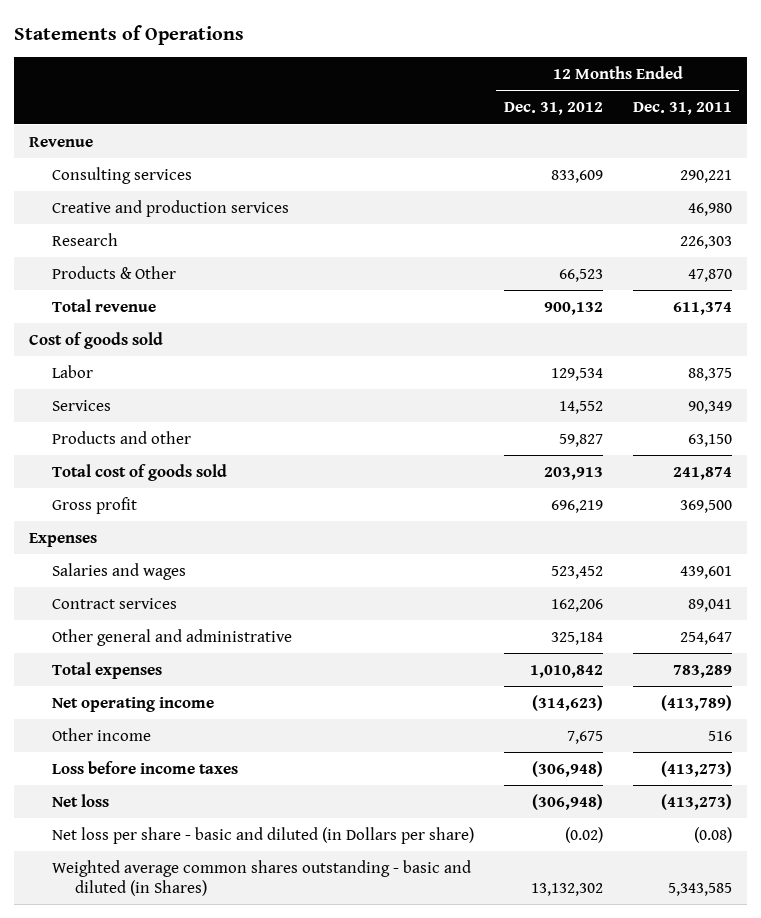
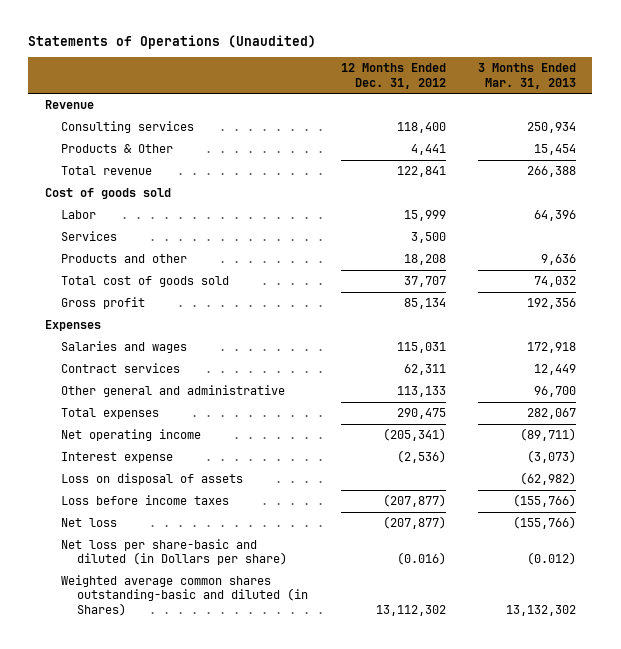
- Statements of Operations
+ Statements of Operations (Unaudited)
- | 12 Months Ended Dec. 31, 2012 | 12 Months Ended Dec. 31, 2011
+ | 12 Months Ended Dec. 31, 2012 | 3 Months Ended Mar. 31, 2013
- Consulting services | 833,609 | 290,221
- Creative and production services | | 46,980
- Research | | 226,303
- Products & Other | 66,523 | 47,870
- Total revenue | 900,132 | 611,374
+ Consulting services | 118,400 | 250,934
+ Products & Other | 4,441 | 15,454
+ Total revenue | 122,841 | 266,388
- Labor | 129,534 | 88,375
- Services | 14,552 | 90,349
- Products and other | 59,827 | 63,150
- Total cost of goods sold | 203,913 | 241,874
- Gross profit | 696,219 | 369,500
+ Labor | 15,999 | 64,396
+ Services | 3,500 |
+ Products and other | 18,208 | 9,636
+ Total cost of goods sold | 37,707 | 74,032
+ Gross profit | 85,134 | 192,356
- Salaries and wages | 523,452 | 439,601
- Contract services | 162,206 | 89,041
- Other general and administrative | 325,184 | 254,647
- Total expenses | 1,010,842 | 783,289
- Net operating income | (314,623) | (413,789)
- Other income | 7,675 | 516
- Loss before income taxes | (306,948) | (413,273)
- Net loss | (306,948) | (413,273)
- Net loss per share - basic and diluted (in Dollars per share) | (0.02) | (0.08)
- Weighted average common shares outstanding - basic and diluted (in Shares) | 13,132,302 | 5,343,585
+ Salaries and wages | 115,031 | 172,918
+ Contract services | 62,311 | 12,449
+ Other general and administrative | 113,133 | 96,700
+ Total expenses | 290,475 | 282,067
+ Net operating income | (205,341) | (89,711)
+ Interest expense | (2,536) | (3,073)
+ Loss on disposal of assets | | (62,982)
+ Loss before income taxes | (207,877) | (155,766)
+ Net loss | (207,877) | (155,766)
+ Net loss per share-basic and diluted (in Dollars per share) | (0.016) | (0.012)
+ Weighted average common shares outstanding-basic and diluted (in Shares) | 13,112,302 | 13,132,302

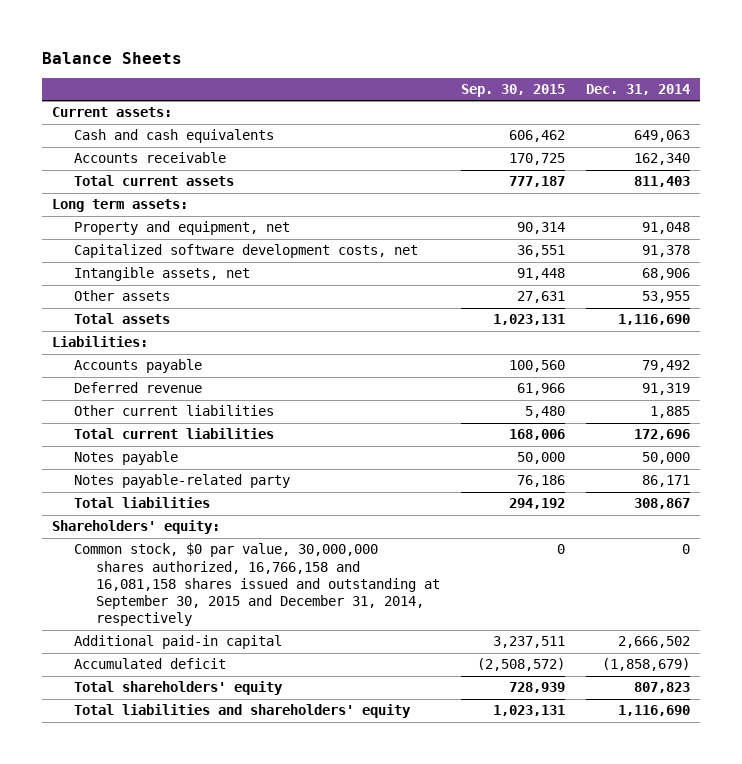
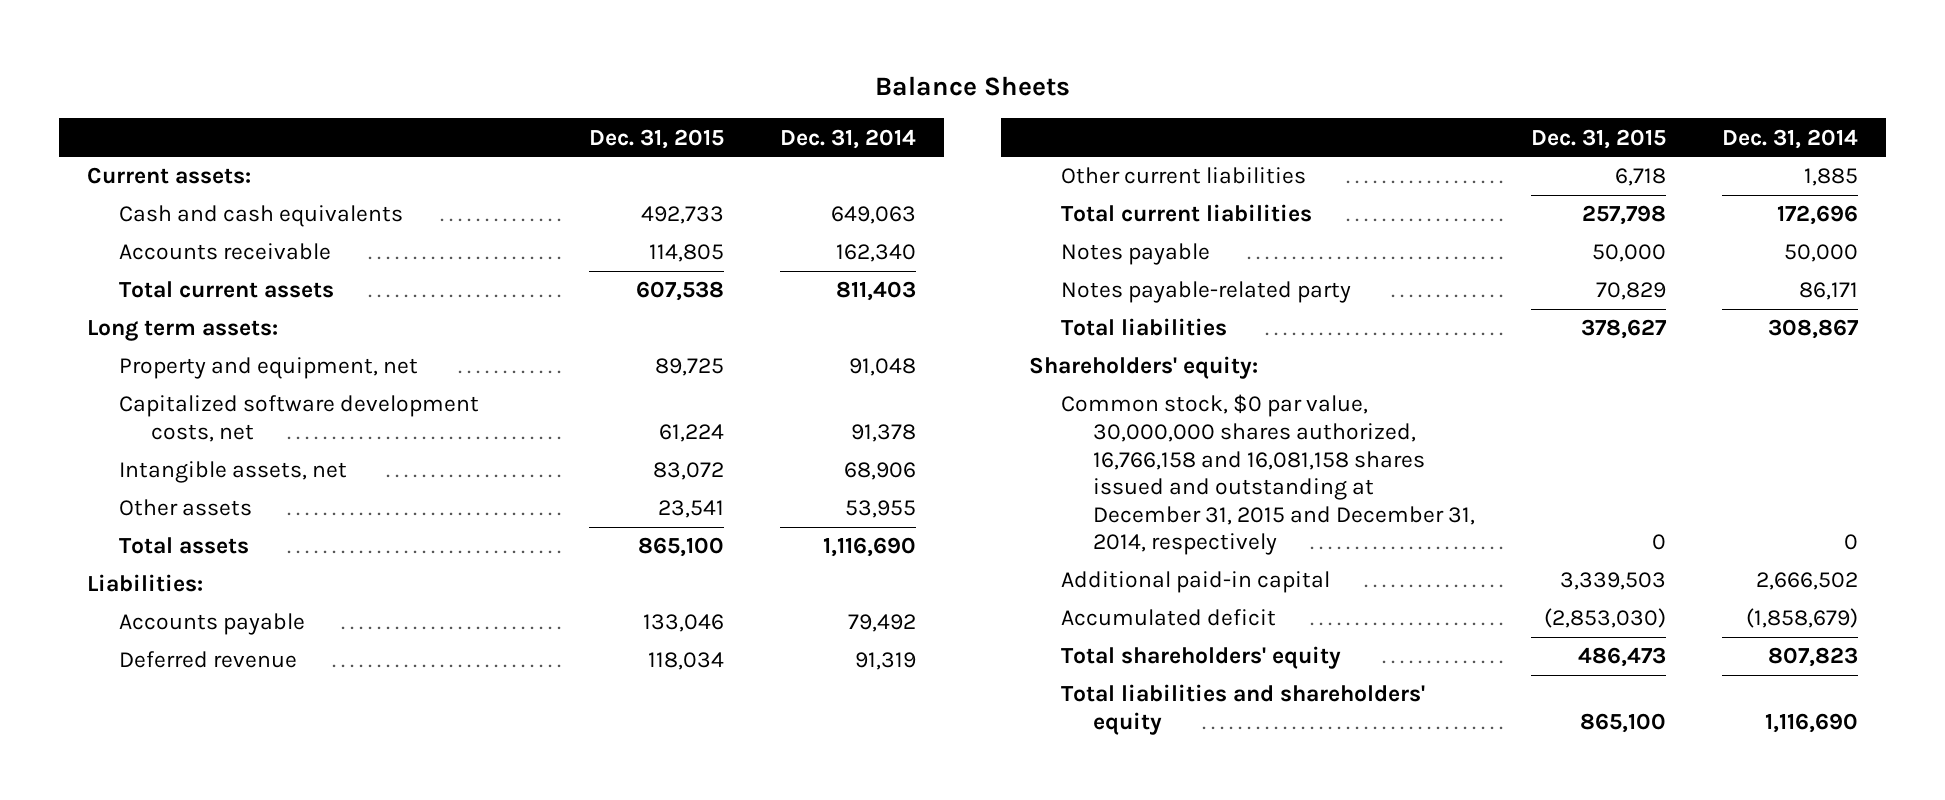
- | Sep. 30, 2015 | Dec. 31, 2014
+ | Dec. 31, 2015 | Dec. 31, 2014
- Common stock, $0 par value, 30,000,000 shares authorized, 16,766,158 and 16,081,158 shares issued and outstanding at September 30, 2015 and December 31, 2014, respectively | 0 | 0
+ Common stock, $0 par value, 30,000,000 shares authorized, 16,766,158 and 16,081,158 shares issued and outstanding at December 31, 2015 and December 31, 2014, respectively | 0 | 0

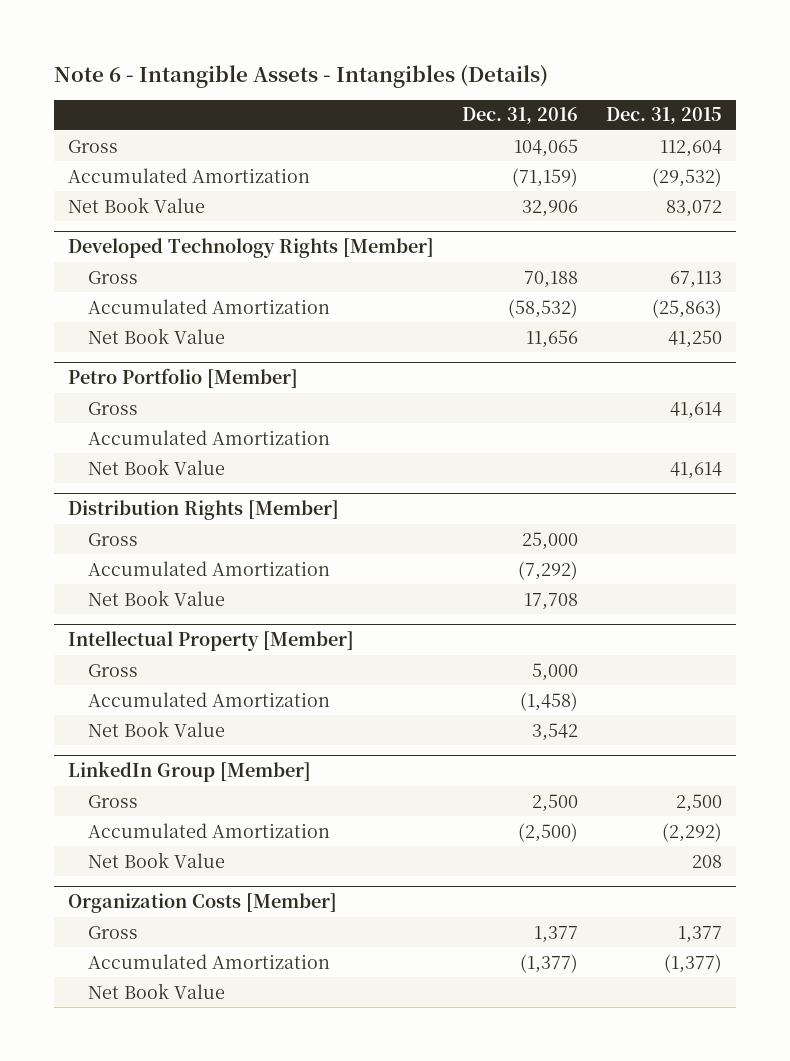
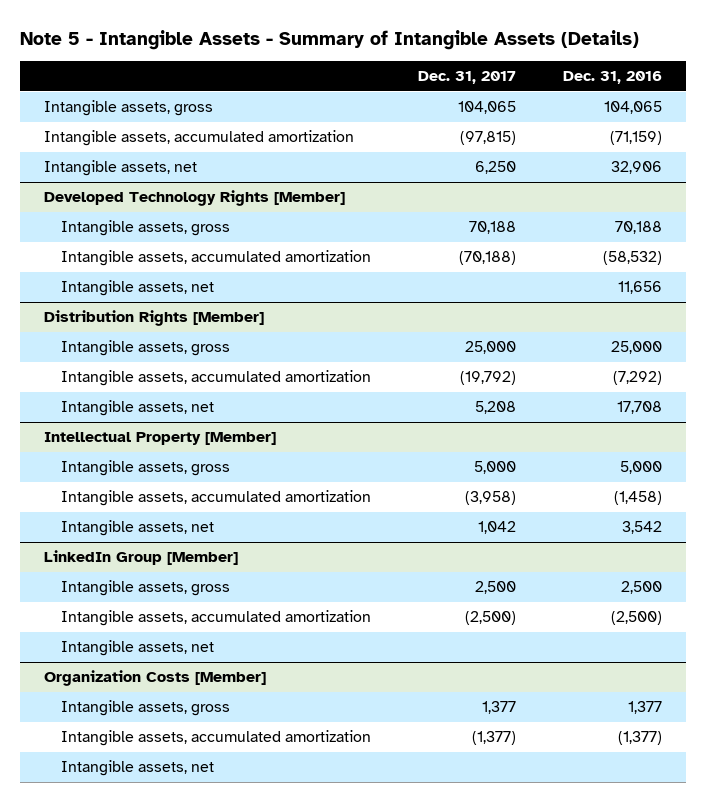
- Note 6 - Intangible Assets - Intangibles (Details)
+ Note 5 - Intangible Assets - Summary of Intangible Assets (Details)
- | Dec. 31, 2016 | Dec. 31, 2015
+ | Dec. 31, 2017 | Dec. 31, 2016
- Gross | 104,065 | 112,604
- Accumulated Amortization | (71,159) | (29,532)
- Net Book Value | 32,906 | 83,072
+ Intangible assets, gross | 104,065 | 104,065
+ Intangible assets, accumulated amortization | (97,815) | (71,159)
+ Intangible assets, net | 6,250 | 32,906
@ Developed Technology Rights [Member]
- Gross | 70,188 | 67,113
- Accumulated Amortization | (58,532) | (25,863)
- Net Book Value | 11,656 | 41,250
- Petro Portfolio [Member]
- Gross | | 41,614
- Accumulated Amortization
- Net Book Value | | 41,614
@ Developed Technology Rights [Member]
+ Intangible assets, gross | 70,188 | 70,188
+ Intangible assets, accumulated amortization | (70,188) | (58,532)
+ Intangible assets, net | | 11,656
@ Distribution Rights [Member]
- Gross | 25,000 |
- Accumulated Amortization | (7,292) |
- Net Book Value | 17,708 |
+ Intangible assets, gross | 25,000 | 25,000
+ Intangible assets, accumulated amortization | (19,792) | (7,292)
+ Intangible assets, net | 5,208 | 17,708
@ Intellectual Property [Member]
- Gross | 5,000 |
- Accumulated Amortization | (1,458) |
- Net Book Value | 3,542 |
+ Intangible assets, gross | 5,000 | 5,000
+ Intangible assets, accumulated amortization | (3,958) | (1,458)
+ Intangible assets, net | 1,042 | 3,542
@ LinkedIn Group [Member]
- Gross | 2,500 | 2,500
- Accumulated Amortization | (2,500) | (2,292)
- Net Book Value | | 208
+ Intangible assets, gross | 2,500 | 2,500
+ Intangible assets, accumulated amortization | (2,500) | (2,500)
+ Intangible assets, net
@ Organization Costs [Member]
- Gross | 1,377 | 1,377
- Accumulated Amortization | (1,377) | (1,377)
- Net Book Value
+ Intangible assets, gross | 1,377 | 1,377
+ Intangible assets, accumulated amortization | (1,377) | (1,377)
+ Intangible assets, net

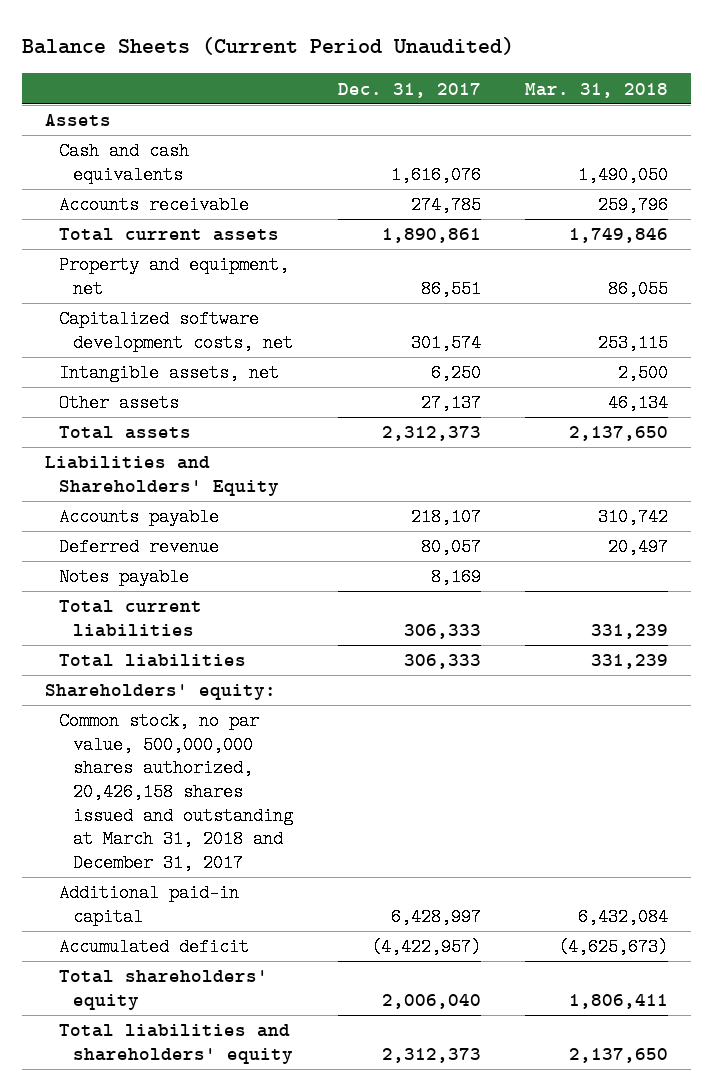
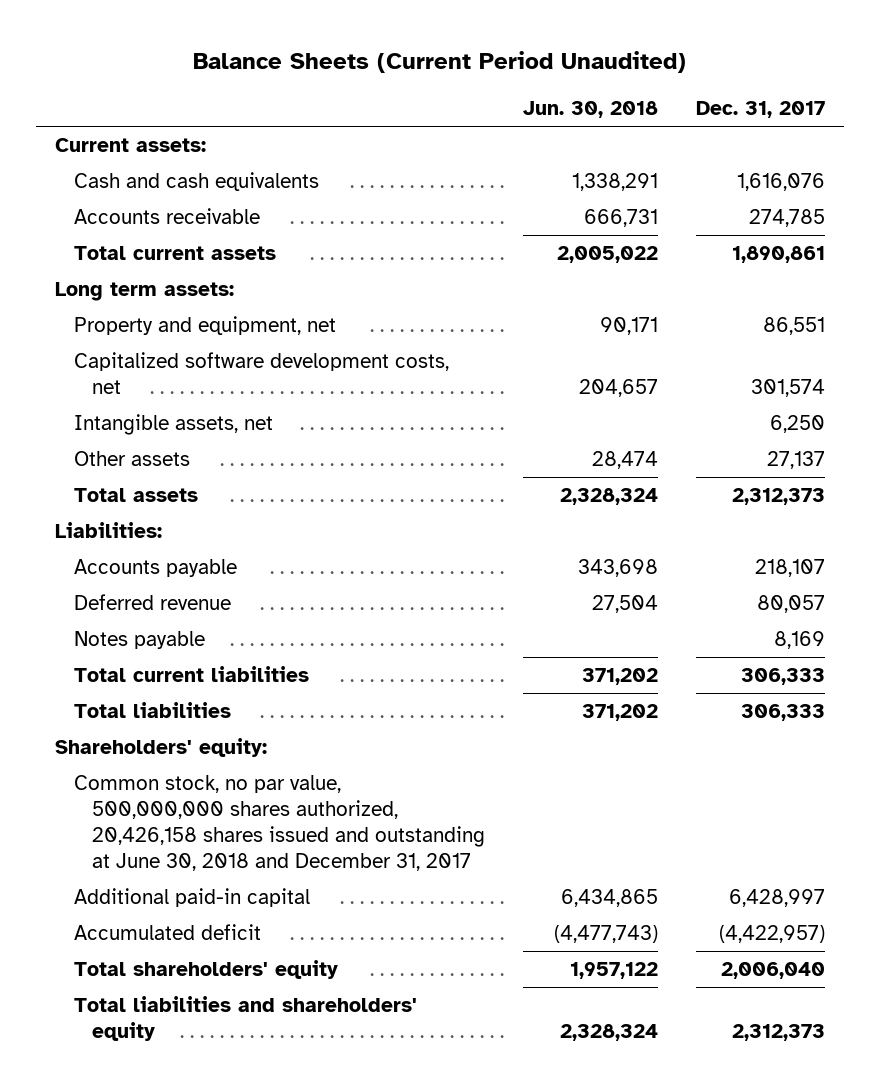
- | Dec. 31, 2017 | Mar. 31, 2018
+ | Jun. 30, 2018 | Dec. 31, 2017
- Assets
+ Current assets:
+ Long term assets:
- Liabilities and Shareholders' Equity
+ Liabilities:
- Common stock, no par value, 500,000,000 shares authorized, 20,426,158 shares issued and outstanding at March 31, 2018 and December 31, 2017
+ Common stock, no par value, 500,000,000 shares authorized, 20,426,158 shares issued and outstanding at June 30, 2018 and December 31, 2017

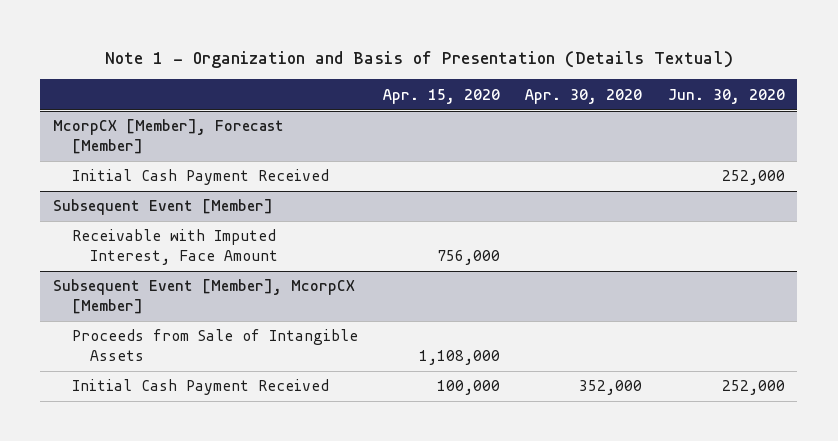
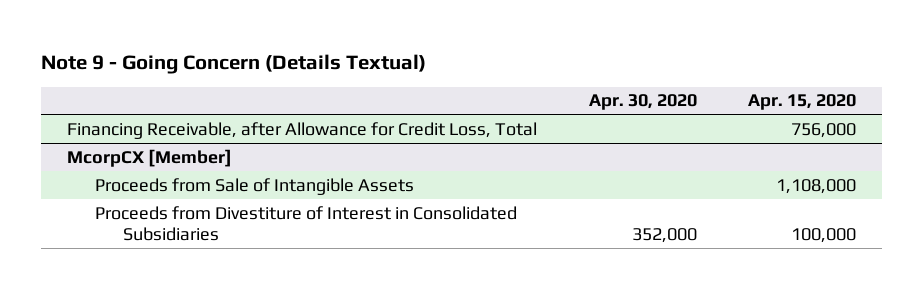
- Note 1 - Organization and Basis of Presentation (Details Textual)
+ Note 9 - Going Concern (Details Textual)
- | Apr. 15, 2020 | Apr. 30, 2020 | Jun. 30, 2020
+ | Apr. 30, 2020 | Apr. 15, 2020
- McorpCX [Member], Forecast [Member]
- Initial Cash Payment Received | | | 252,000
- Subsequent Event [Member]
- Receivable with Imputed Interest, Face Amount | 756,000 | |
- Subsequent Event [Member], McorpCX [Member]
+ Financing Receivable, after Allowance for Credit Loss, Total | | 756,000
+ McorpCX [Member]
- Initial Cash Payment Received | 100,000 | 352,000 | 252,000
+ Proceeds from Divestiture of Interest in Consolidated Subsidiaries | 352,000 | 100,000

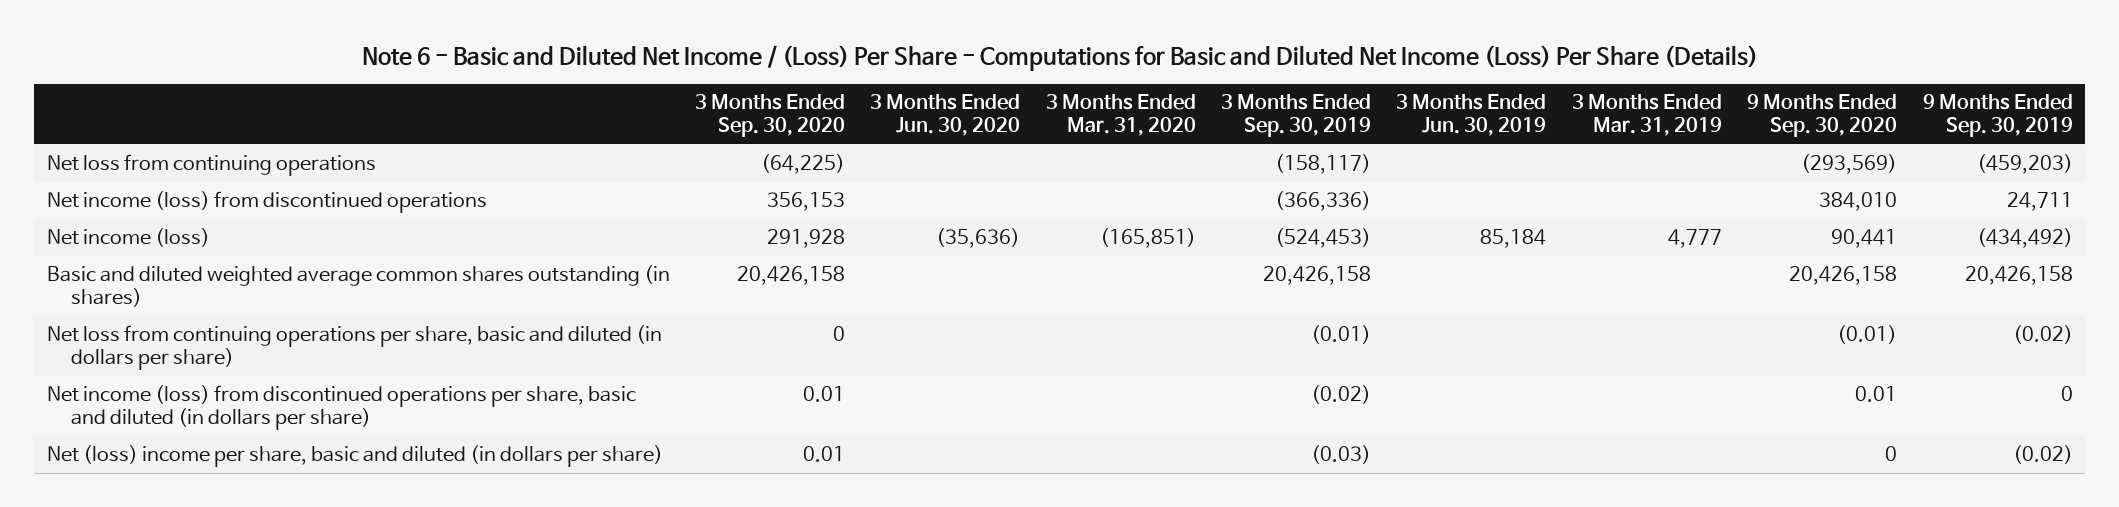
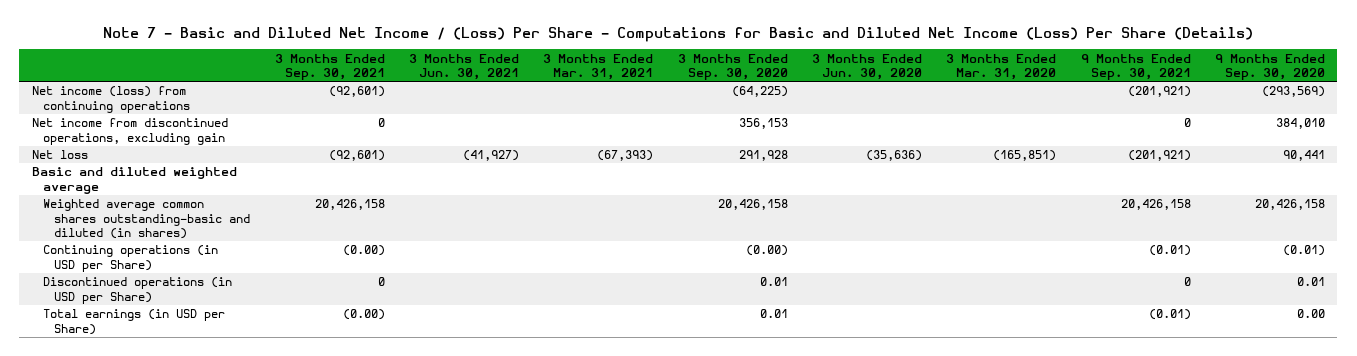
- Note 6 - Basic and Diluted Net Income / (Loss) Per Share - Computations for Basic and Diluted Net Income (Loss) Per Share (Details)
+ Note 7 - Basic and Diluted Net Income / (Loss) Per Share - Computations for Basic and Diluted Net Income (Loss) Per Share (Details)
- | 3 Months Ended Sep. 30, 2020 | 3 Months Ended Jun. 30, 2020 | 3 Months Ended Mar. 31, 2020 | 3 Months Ended Sep. 30, 2019 | 3 Months Ended Jun. 30, 2019 | 3 Months Ended Mar. 31, 2019 | 9 Months Ended Sep. 30, 2020 | 9 Months Ended Sep. 30, 2019
+ | 3 Months Ended Sep. 30, 2021 | 3 Months Ended Jun. 30, 2021 | 3 Months Ended Mar. 31, 2021 | 3 Months Ended Sep. 30, 2020 | 3 Months Ended Jun. 30, 2020 | 3 Months Ended Mar. 31, 2020 | 9 Months Ended Sep. 30, 2021 | 9 Months Ended Sep. 30, 2020
- Net loss from continuing operations | (64,225) | | | (158,117) | | | (293,569) | (459,203)
- Net income (loss) from discontinued operations | 356,153 | | | (366,336) | | | 384,010 | 24,711
- Net income (loss) | 291,928 | (35,636) | (165,851) | (524,453) | 85,184 | 4,777 | 90,441 | (434,492)
- Basic and diluted weighted average common shares outstanding (in shares) | 20,426,158 | | | 20,426,158 | | | 20,426,158 | 20,426,158
- Net loss from continuing operations per share, basic and diluted (in dollars per share) | 0 | | | (0.01) | | | (0.01) | (0.02)
- Net income (loss) from discontinued operations per share, basic and diluted (in dollars per share) | 0.01 | | | (0.02) | | | 0.01 | 0
- Net (loss) income per share, basic and diluted (in dollars per share) | 0.01 | | | (0.03) | | | 0 | (0.02)
+ Net income (loss) from continuing operations | (92,601) | | | (64,225) | | | (201,921) | (293,569)
+ Net income from discontinued operations, excluding gain | 0 | | | 356,153 | | | 0 | 384,010
+ Net loss | (92,601) | (41,927) | (67,393) | 291,928 | (35,636) | (165,851) | (201,921) | 90,441
+ Basic and diluted weighted average
+ Weighted average common shares outstanding-basic and diluted (in shares) | 20,426,158 | | | 20,426,158 | | | 20,426,158 | 20,426,158
+ Continuing operations (in USD per Share) | (0.00) | | | (0.00) | | | (0.01) | (0.01)
+ Discontinued operations (in USD per Share) | 0 | | | 0.01 | | | 0 | 0.01
+ Total earnings (in USD per Share) | (0.00) | | | 0.01 | | | (0.01) | 0.00

